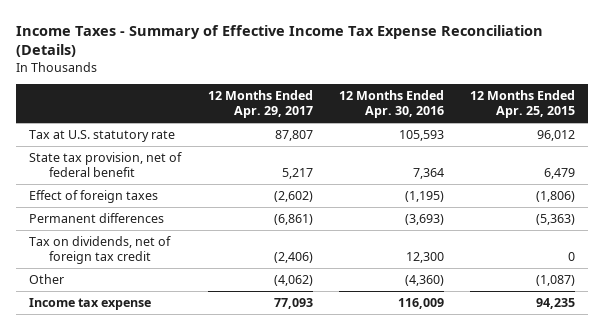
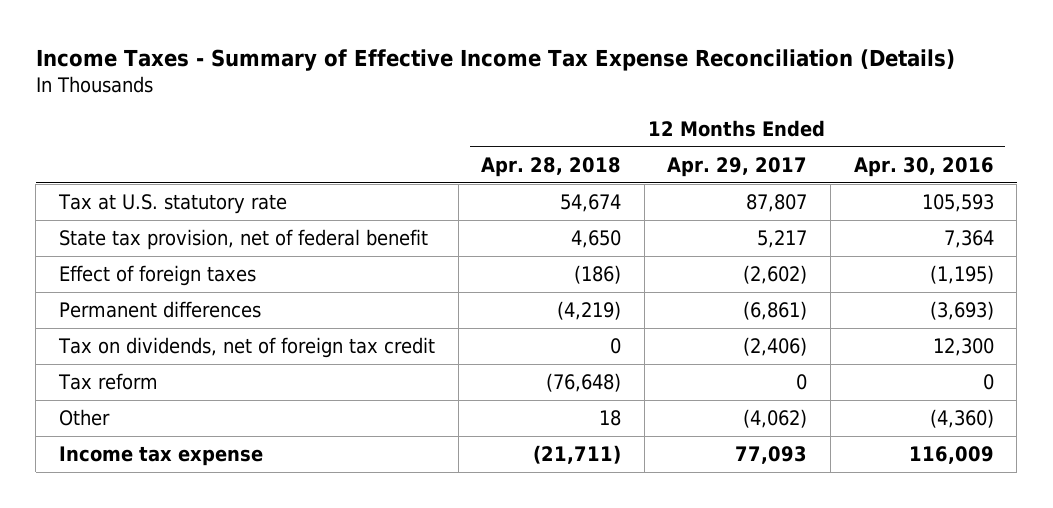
- | 12 Months Ended Apr. 29, 2017 | 12 Months Ended Apr. 30, 2016 | 12 Months Ended Apr. 25, 2015
+ | 12 Months Ended Apr. 28, 2018 | 12 Months Ended Apr. 29, 2017 | 12 Months Ended Apr. 30, 2016
+ Tax reform | (76,648) | 0 | 0

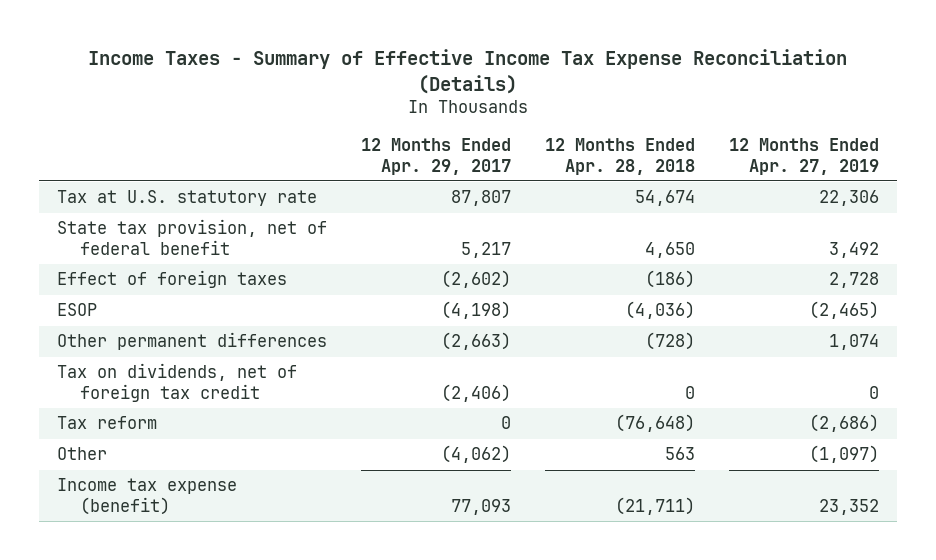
- | 12 Months Ended Apr. 28, 2018 | 12 Months Ended Apr. 29, 2017 | 12 Months Ended Apr. 30, 2016
+ | 12 Months Ended Apr. 29, 2017 | 12 Months Ended Apr. 28, 2018 | 12 Months Ended Apr. 27, 2019
- Permanent differences | (4,219) | (6,861) | (3,693)
+ ESOP | (4,198) | (4,036) | (2,465)
+ Other permanent differences | (2,663) | (728) | 1,074
- Other | 18 | (4,062) | (4,360)
- Income tax expense | (21,711) | 77,093 | 116,009
+ Other | (4,062) | 563 | (1,097)
+ Income tax expense (benefit) | 77,093 | (21,711) | 23,352

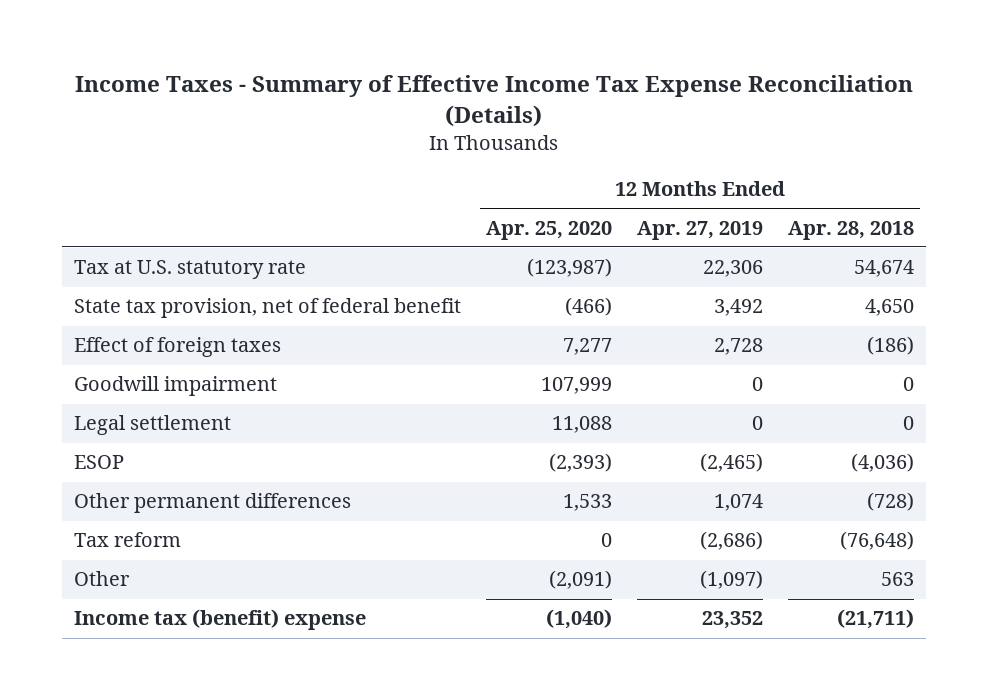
- | 12 Months Ended Apr. 29, 2017 | 12 Months Ended Apr. 28, 2018 | 12 Months Ended Apr. 27, 2019
+ | 12 Months Ended Apr. 25, 2020 | 12 Months Ended Apr. 27, 2019 | 12 Months Ended Apr. 28, 2018
+ Goodwill impairment | 107,999 | 0 | 0
+ Legal settlement | 11,088 | 0 | 0
- Tax on dividends, net of foreign tax credit | (2,406) | 0 | 0
- Income tax expense (benefit) | 77,093 | (21,711) | 23,352
+ Income tax (benefit) expense | (1,040) | 23,352 | (21,711)

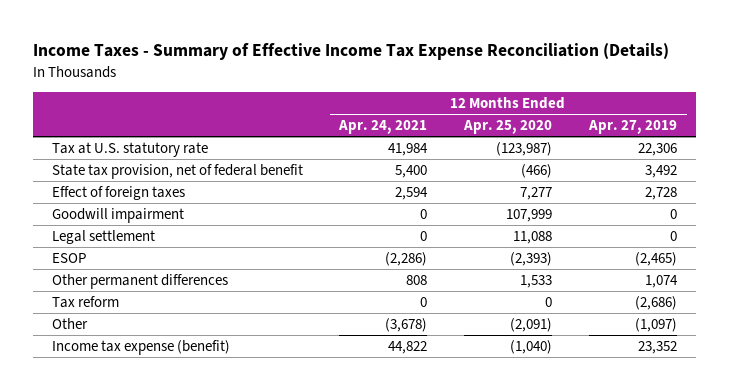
- | 12 Months Ended Apr. 25, 2020 | 12 Months Ended Apr. 27, 2019 | 12 Months Ended Apr. 28, 2018
+ | 12 Months Ended Apr. 24, 2021 | 12 Months Ended Apr. 25, 2020 | 12 Months Ended Apr. 27, 2019
- Income tax (benefit) expense | (1,040) | 23,352 | (21,711)
+ Income tax expense (benefit) | 44,822 | (1,040) | 23,352

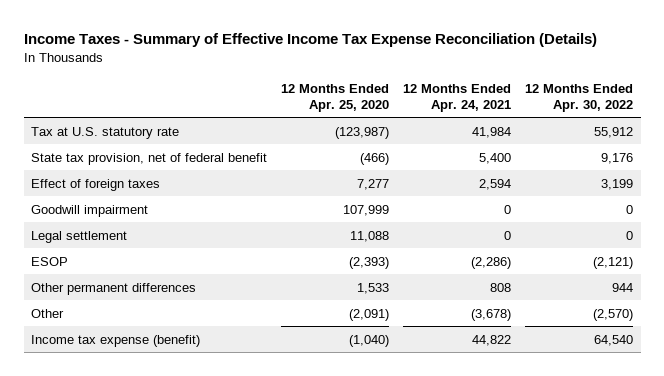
- | 12 Months Ended Apr. 24, 2021 | 12 Months Ended Apr. 25, 2020 | 12 Months Ended Apr. 27, 2019
+ | 12 Months Ended Apr. 25, 2020 | 12 Months Ended Apr. 24, 2021 | 12 Months Ended Apr. 30, 2022
- Tax reform | 0 | 0 | (2,686)

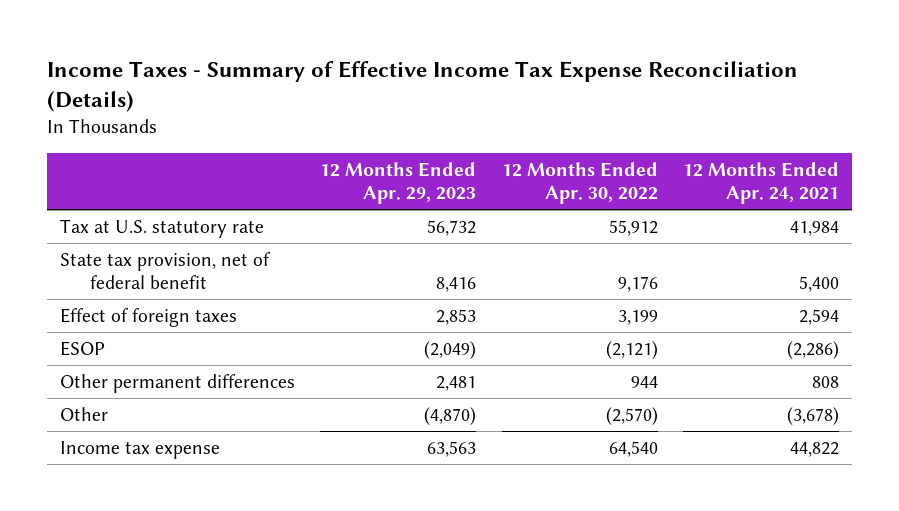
- | 12 Months Ended Apr. 25, 2020 | 12 Months Ended Apr. 24, 2021 | 12 Months Ended Apr. 30, 2022
+ | 12 Months Ended Apr. 29, 2023 | 12 Months Ended Apr. 30, 2022 | 12 Months Ended Apr. 24, 2021
- Goodwill impairment | 107,999 | 0 | 0
- Legal settlement | 11,088 | 0 | 0
- Income tax expense (benefit) | (1,040) | 44,822 | 64,540
+ Income tax expense | 63,563 | 64,540 | 44,822

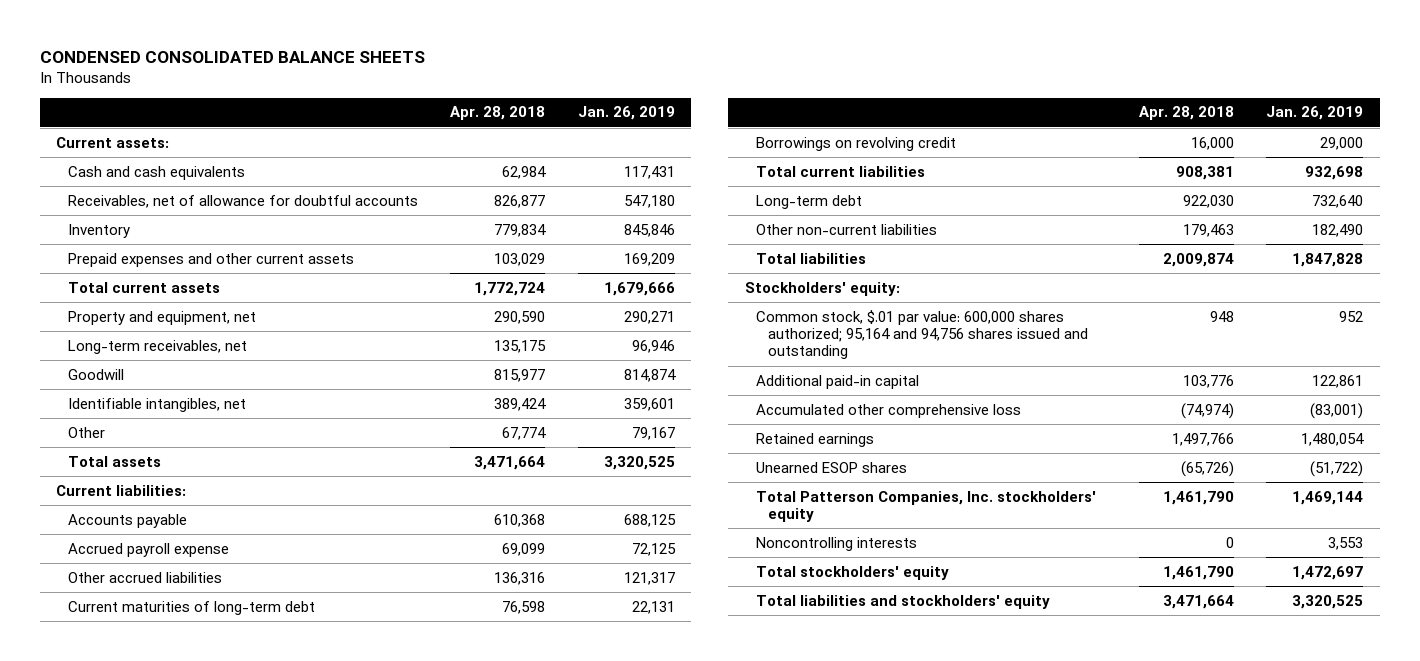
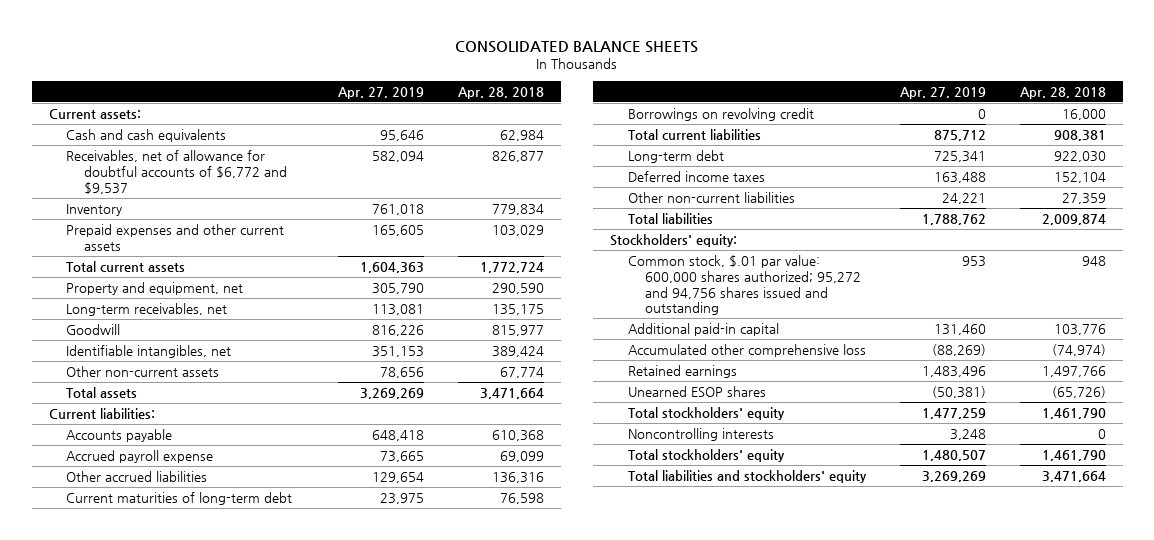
- CONDENSED CONSOLIDATED BALANCE SHEETS
+ CONSOLIDATED BALANCE SHEETS
- | Apr. 28, 2018 | Jan. 26, 2019
+ | Apr. 27, 2019 | Apr. 28, 2018
- Receivables, net of allowance for doubtful accounts | 826,877 | 547,180
+ Receivables, net of allowance for doubtful accounts of $6,772 and $9,537 | 582,094 | 826,877
- Other | 67,774 | 79,167
+ Other non-current assets | 78,656 | 67,774
- Other non-current liabilities | 179,463 | 182,490
+ Deferred income taxes | 163,488 | 152,104
+ Other non-current liabilities | 24,221 | 27,359
- Common stock, $.01 par value: 600,000 shares authorized; 95,164 and 94,756 shares issued and outstanding | 948 | 952
+ Common stock, $.01 par value: 600,000 shares authorized; 95,272 and 94,756 shares issued and outstanding | 953 | 948
- Total Patterson Companies, Inc. stockholders' equity | 1,461,790 | 1,469,144
+ Total stockholders' equity | 1,477,259 | 1,461,790

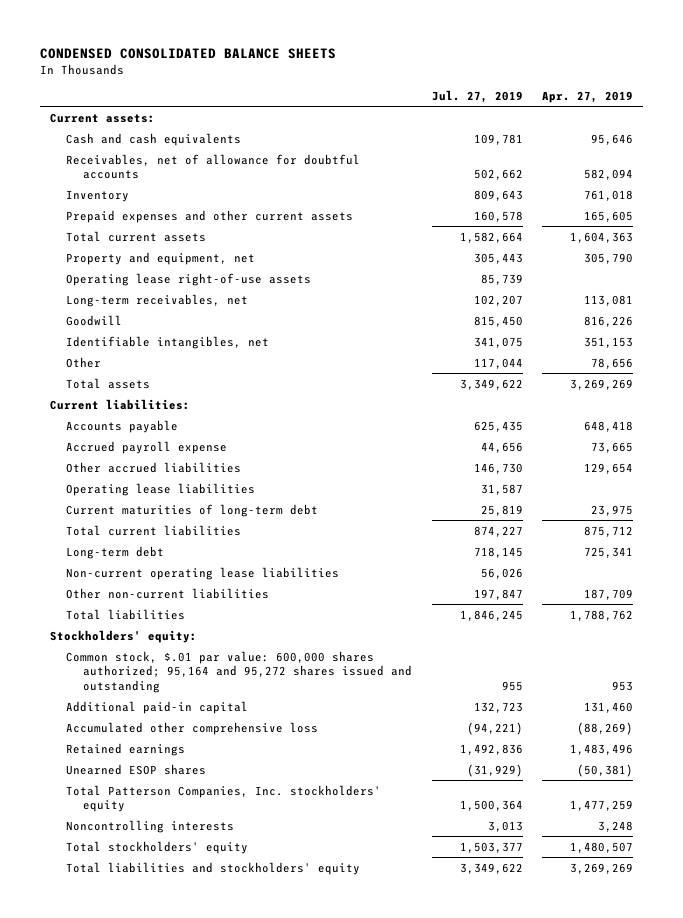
- CONSOLIDATED BALANCE SHEETS
+ CONDENSED CONSOLIDATED BALANCE SHEETS
- | Apr. 27, 2019 | Apr. 28, 2018
+ | Jul. 27, 2019 | Apr. 27, 2019
- Receivables, net of allowance for doubtful accounts of $6,772 and $9,537 | 582,094 | 826,877
+ Receivables, net of allowance for doubtful accounts | 502,662 | 582,094
+ Operating lease right-of-use assets | 85,739 |
- Other non-current assets | 78,656 | 67,774
+ Other | 117,044 | 78,656
+ Operating lease liabilities | 31,587 |
- Borrowings on revolving credit | 0 | 16,000
- Deferred income taxes | 163,488 | 152,104
- Other non-current liabilities | 24,221 | 27,359
+ Non-current operating lease liabilities | 56,026 |
+ Other non-current liabilities | 197,847 | 187,709
- Common stock, $.01 par value: 600,000 shares authorized; 95,272 and 94,756 shares issued and outstanding | 953 | 948
+ Common stock, $.01 par value: 600,000 shares authorized; 95,164 and 95,272 shares issued and outstanding | 955 | 953
- Total stockholders' equity | 1,477,259 | 1,461,790
+ Total Patterson Companies, Inc. stockholders' equity | 1,500,364 | 1,477,259

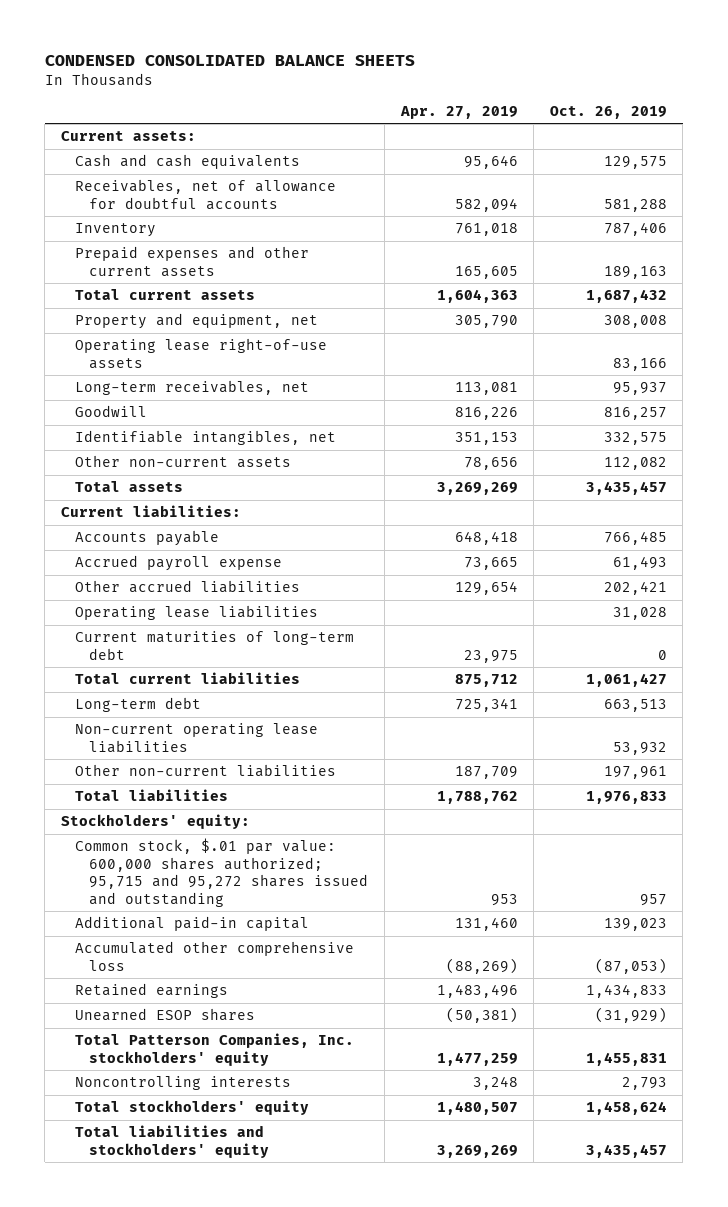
- | Jul. 27, 2019 | Apr. 27, 2019
+ | Apr. 27, 2019 | Oct. 26, 2019
- Other | 117,044 | 78,656
+ Other non-current assets | 78,656 | 112,082
- Common stock, $.01 par value: 600,000 shares authorized; 95,164 and 95,272 shares issued and outstanding | 955 | 953
+ Common stock, $.01 par value: 600,000 shares authorized; 95,715 and 95,272 shares issued and outstanding | 953 | 957

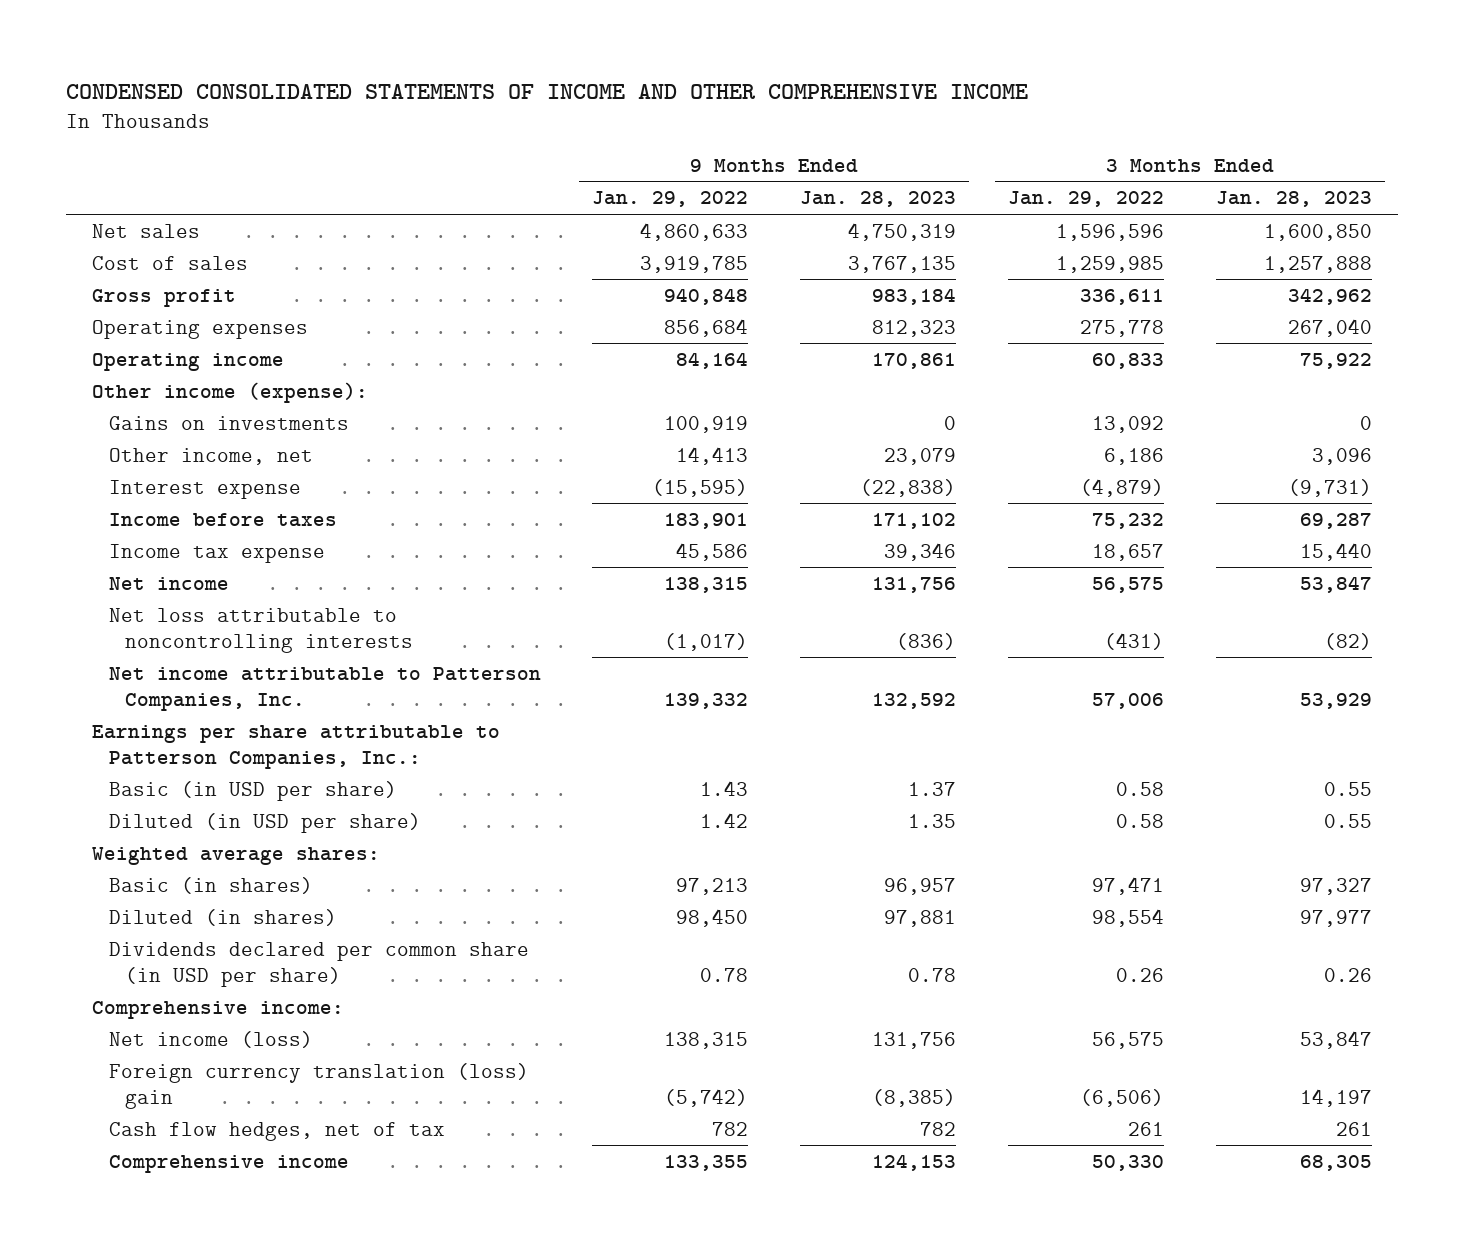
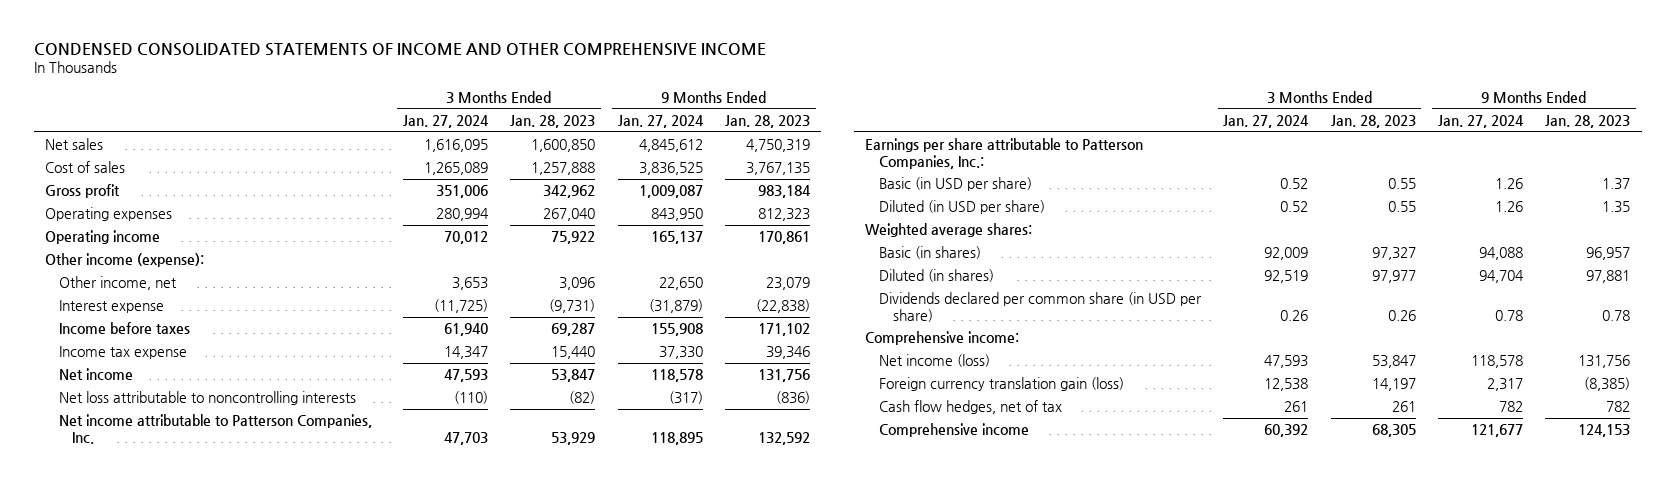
- | 9 Months Ended Jan. 29, 2022 | 9 Months Ended Jan. 28, 2023 | 3 Months Ended Jan. 29, 2022 | 3 Months Ended Jan. 28, 2023
+ | 3 Months Ended Jan. 27, 2024 | 3 Months Ended Jan. 28, 2023 | 9 Months Ended Jan. 27, 2024 | 9 Months Ended Jan. 28, 2023
- Gains on investments | 100,919 | 0 | 13,092 | 0
- Foreign currency translation (loss) gain | (5,742) | (8,385) | (6,506) | 14,197
+ Foreign currency translation gain (loss) | 12,538 | 14,197 | 2,317 | (8,385)

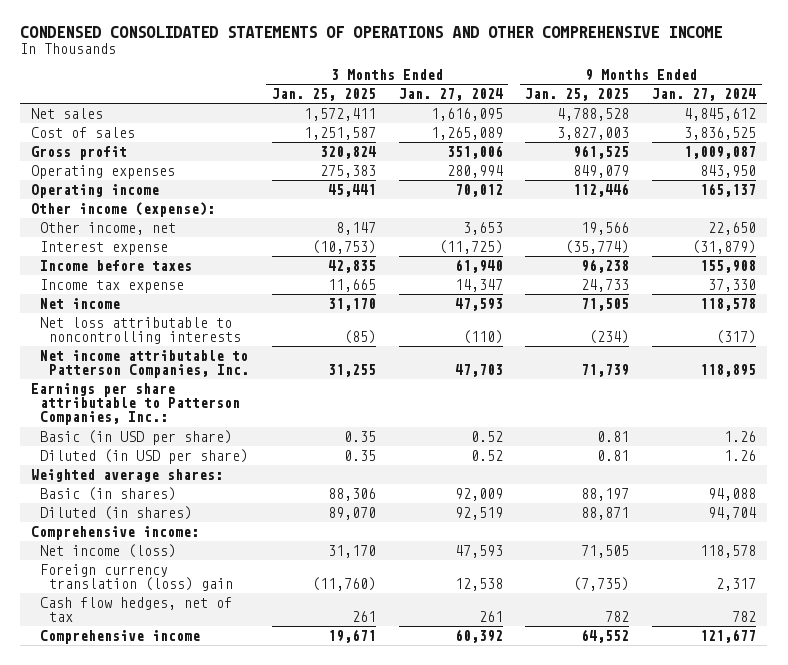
- CONDENSED CONSOLIDATED STATEMENTS OF INCOME AND OTHER COMPREHENSIVE INCOME
+ CONDENSED CONSOLIDATED STATEMENTS OF OPERATIONS AND OTHER COMPREHENSIVE INCOME
- | 3 Months Ended Jan. 27, 2024 | 3 Months Ended Jan. 28, 2023 | 9 Months Ended Jan. 27, 2024 | 9 Months Ended Jan. 28, 2023
+ | 3 Months Ended Jan. 25, 2025 | 3 Months Ended Jan. 27, 2024 | 9 Months Ended Jan. 25, 2025 | 9 Months Ended Jan. 27, 2024
- Dividends declared per common share (in USD per share) | 0.26 | 0.26 | 0.78 | 0.78
- Foreign currency translation gain (loss) | 12,538 | 14,197 | 2,317 | (8,385)
+ Foreign currency translation (loss) gain | (11,760) | 12,538 | (7,735) | 2,317

